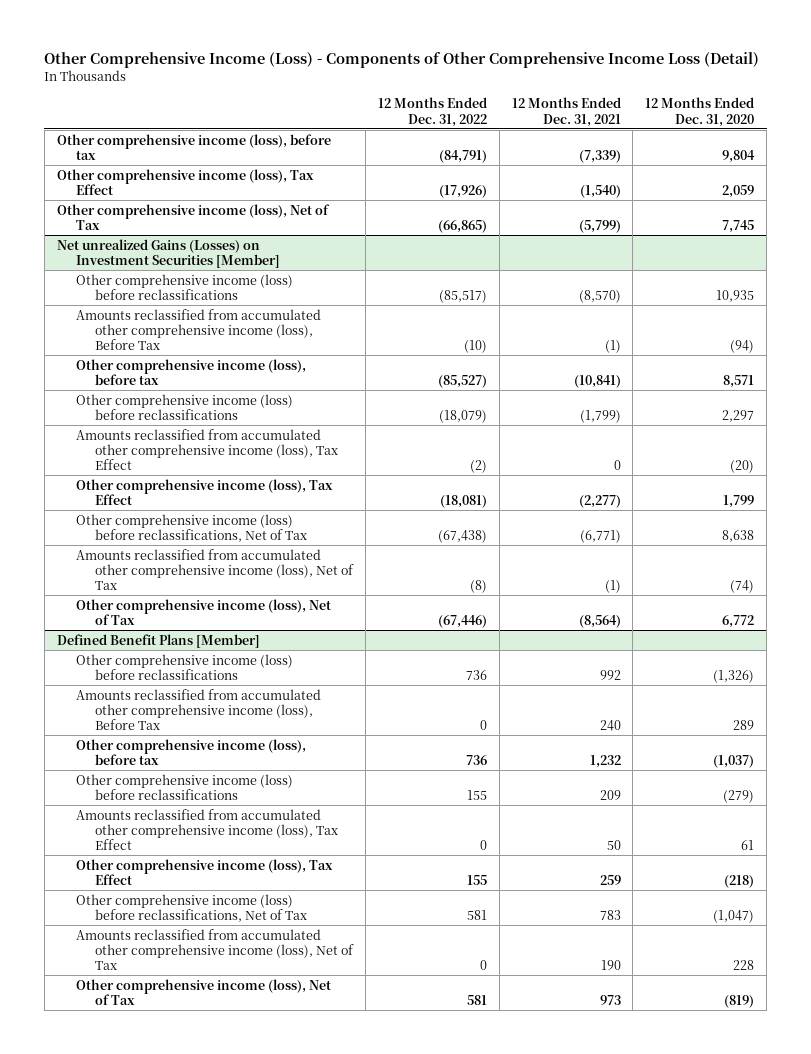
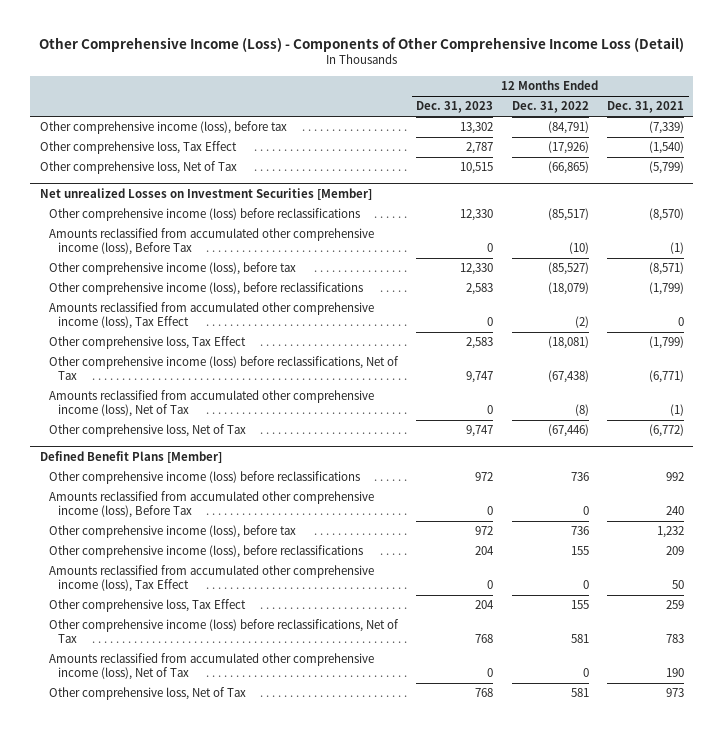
- | 12 Months Ended Dec. 31, 2022 | 12 Months Ended Dec. 31, 2021 | 12 Months Ended Dec. 31, 2020
+ | 12 Months Ended Dec. 31, 2023 | 12 Months Ended Dec. 31, 2022 | 12 Months Ended Dec. 31, 2021
- Other comprehensive income (loss), Tax Effect | (17,926) | (1,540) | 2,059
- Other comprehensive income (loss), Net of Tax | (66,865) | (5,799) | 7,745
- Net unrealized Gains (Losses) on Investment Securities [Member]
+ Other comprehensive loss, Tax Effect | 2,787 | (17,926) | (1,540)
+ Other comprehensive loss, Net of Tax | 10,515 | (66,865) | (5,799)
+ Net unrealized Losses on Investment Securities [Member]
- Other comprehensive income (loss), before tax | (85,527) | (10,841) | 8,571
- Other comprehensive income (loss) before reclassifications | (18,079) | (1,799) | 2,297
+ Other comprehensive income (loss), before tax | 12,330 | (85,527) | (8,571)
+ Other comprehensive income (loss), before reclassifications | 2,583 | (18,079) | (1,799)
- Other comprehensive income (loss), Tax Effect | (18,081) | (2,277) | 1,799
+ Other comprehensive loss, Tax Effect | 2,583 | (18,081) | (1,799)
- Other comprehensive income (loss), Net of Tax | (67,446) | (8,564) | 6,772
+ Other comprehensive loss, Net of Tax | 9,747 | (67,446) | (6,772)
@ Defined Benefit Plans [Member]
- Other comprehensive income (loss) before reclassifications | 155 | 209 | (279)
+ Other comprehensive income (loss), before reclassifications | 204 | 155 | 209
- Other comprehensive income (loss), Tax Effect | 155 | 259 | (218)
+ Other comprehensive loss, Tax Effect | 204 | 155 | 259
- Other comprehensive income (loss), Net of Tax | 581 | 973 | (819)
+ Other comprehensive loss, Net of Tax | 768 | 581 | 973

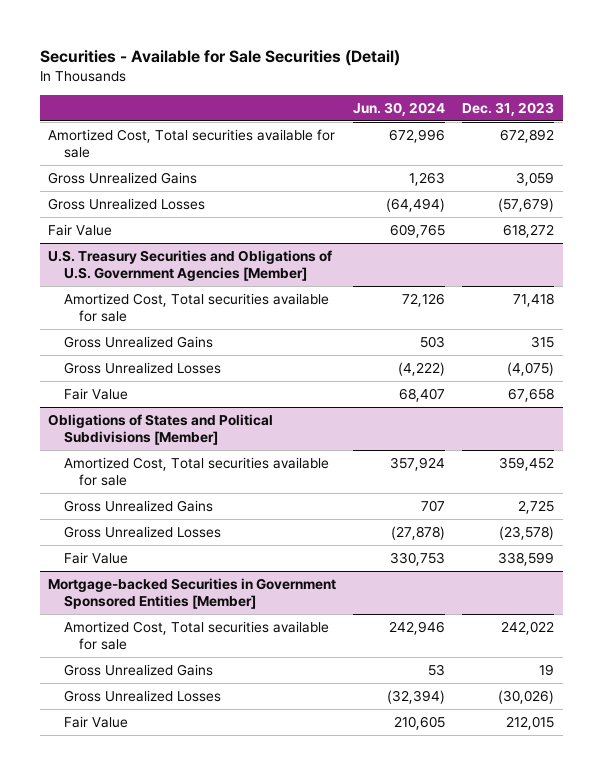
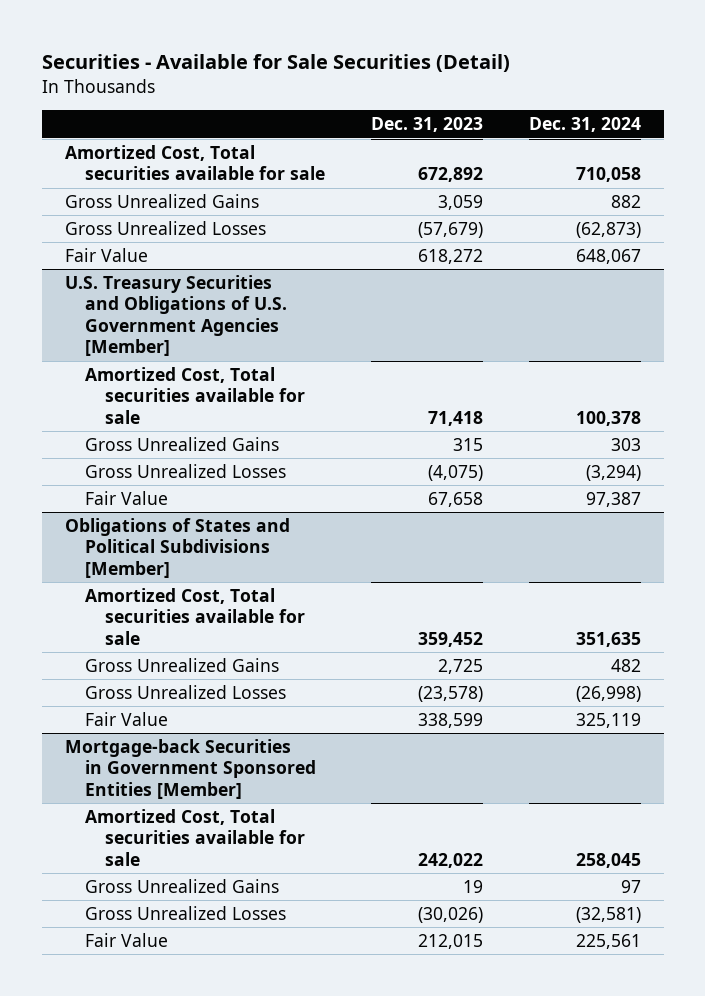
- | Jun. 30, 2024 | Dec. 31, 2023
+ | Dec. 31, 2023 | Dec. 31, 2024
- Mortgage-backed Securities in Government Sponsored Entities [Member]
+ Mortgage-back Securities in Government Sponsored Entities [Member]

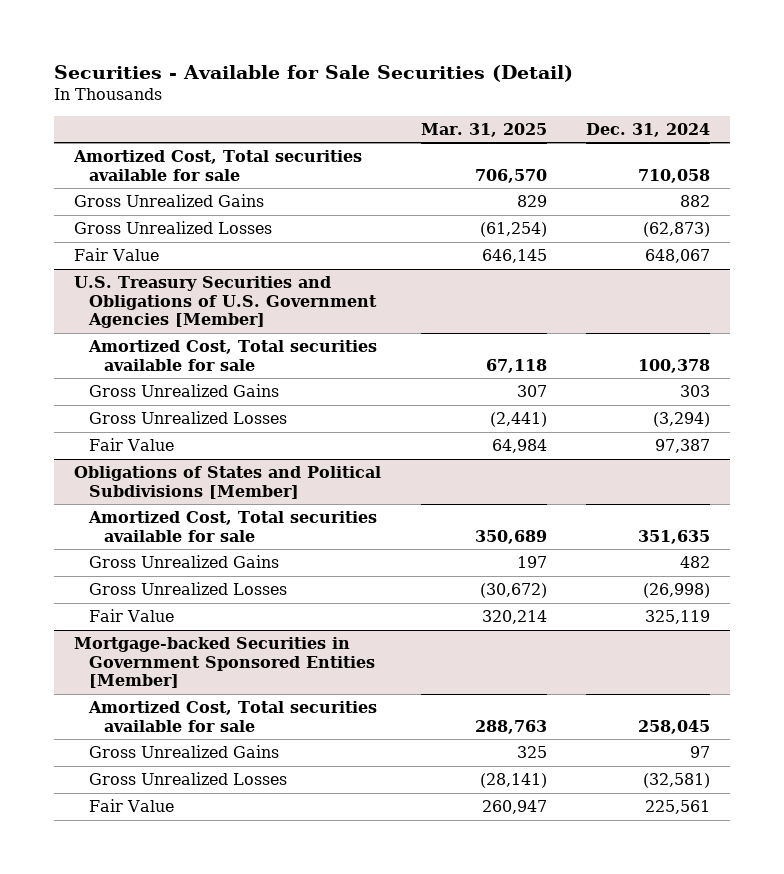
- | Dec. 31, 2023 | Dec. 31, 2024
+ | Mar. 31, 2025 | Dec. 31, 2024
- Mortgage-back Securities in Government Sponsored Entities [Member]
+ Mortgage-backed Securities in Government Sponsored Entities [Member]

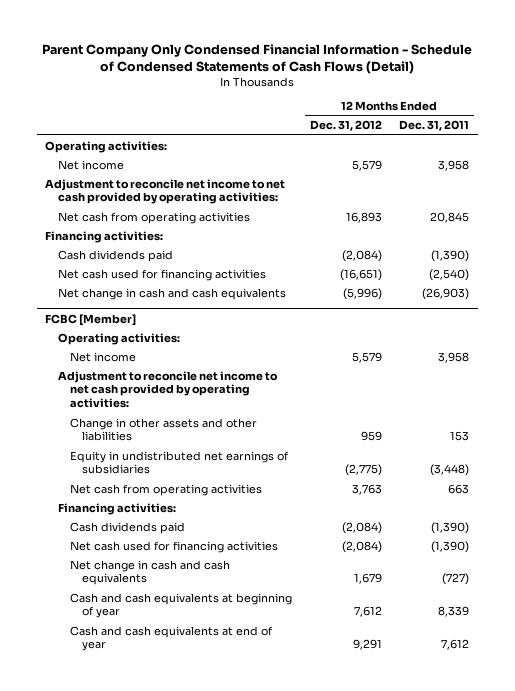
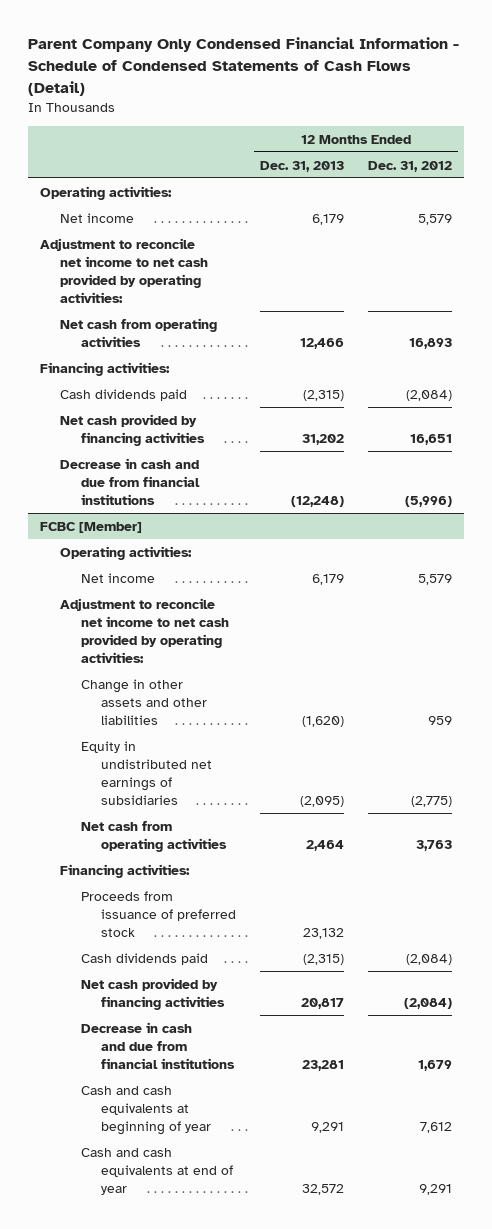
- | 12 Months Ended Dec. 31, 2012 | 12 Months Ended Dec. 31, 2011
+ | 12 Months Ended Dec. 31, 2013 | 12 Months Ended Dec. 31, 2012
- Net cash used for financing activities | (16,651) | (2,540)
- Net change in cash and cash equivalents | (5,996) | (26,903)
+ Net cash provided by financing activities | 31,202 | 16,651
+ Decrease in cash and due from financial institutions | (12,248) | (5,996)
@ FCBC [Member]
+ Proceeds from issuance of preferred stock | 23,132 |
- Net cash used for financing activities | (2,084) | (1,390)
- Net change in cash and cash equivalents | 1,679 | (727)
+ Net cash provided by financing activities | 20,817 | (2,084)
+ Decrease in cash and due from financial institutions | 23,281 | 1,679

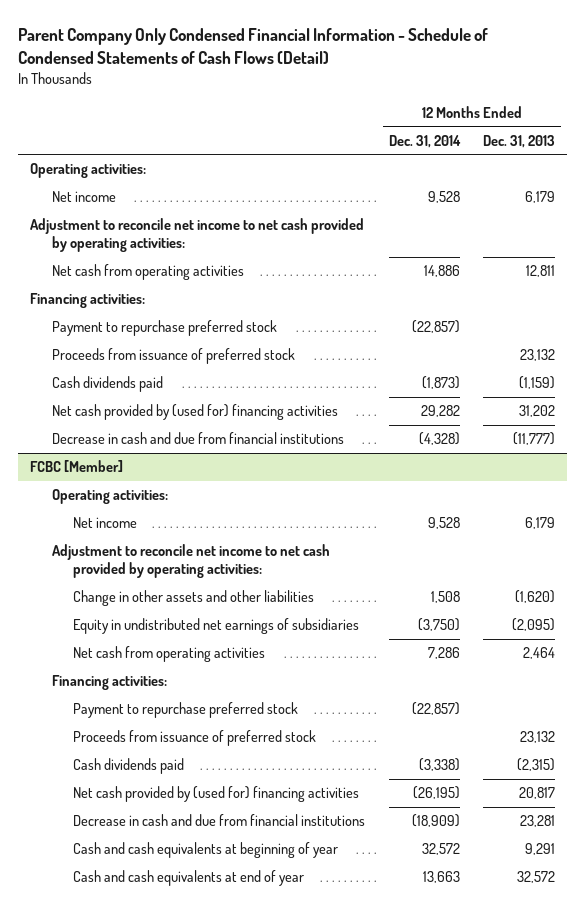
- | 12 Months Ended Dec. 31, 2013 | 12 Months Ended Dec. 31, 2012
+ | 12 Months Ended Dec. 31, 2014 | 12 Months Ended Dec. 31, 2013
- Net cash from operating activities | 12,466 | 16,893
+ Net cash from operating activities | 14,886 | 12,811
- Cash dividends paid | (2,315) | (2,084)
- Net cash provided by financing activities | 31,202 | 16,651
- Decrease in cash and due from financial institutions | (12,248) | (5,996)
+ Payment to repurchase preferred stock | (22,857) |
+ Proceeds from issuance of preferred stock | | 23,132
+ Cash dividends paid | (1,873) | (1,159)
+ Net cash provided by (used for) financing activities | 29,282 | 31,202
+ Decrease in cash and due from financial institutions | (4,328) | (11,777)
@ FCBC [Member]
+ Payment to repurchase preferred stock | (22,857) |
- Net cash provided by financing activities | 20,817 | (2,084)
+ Net cash provided by (used for) financing activities | (26,195) | 20,817

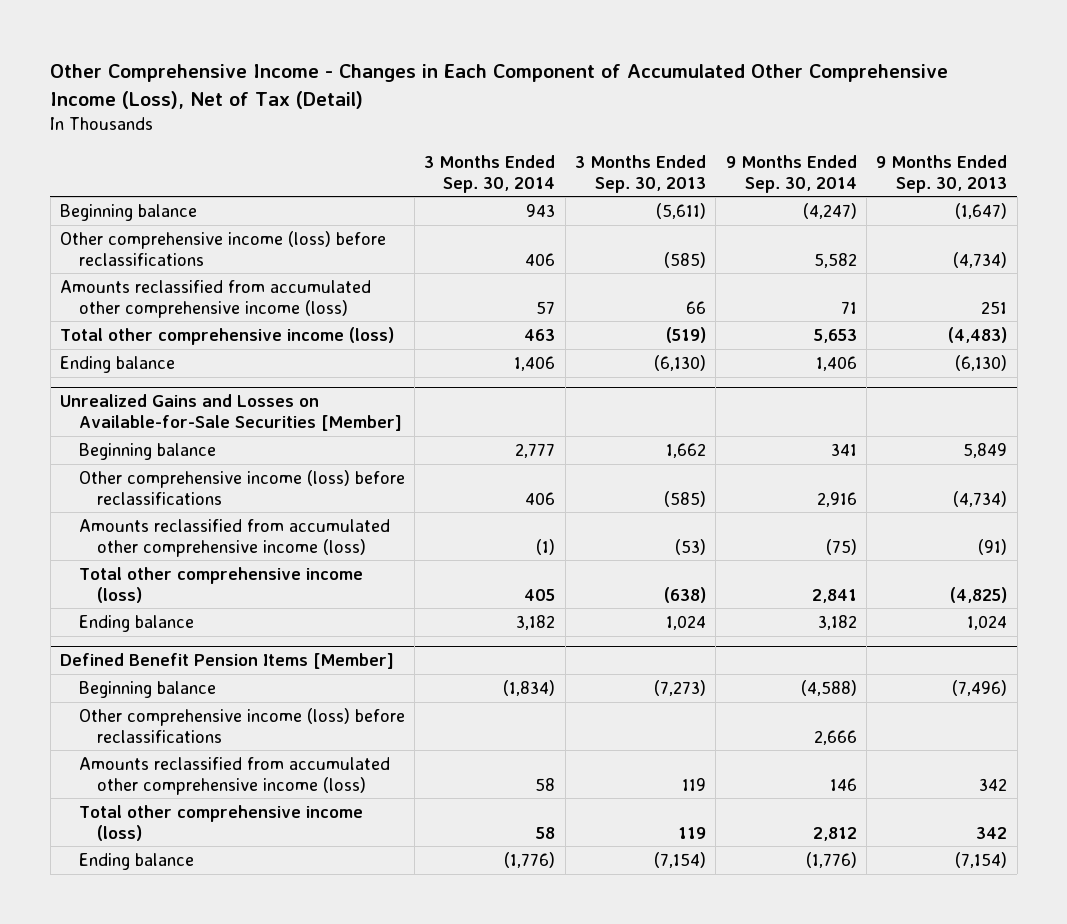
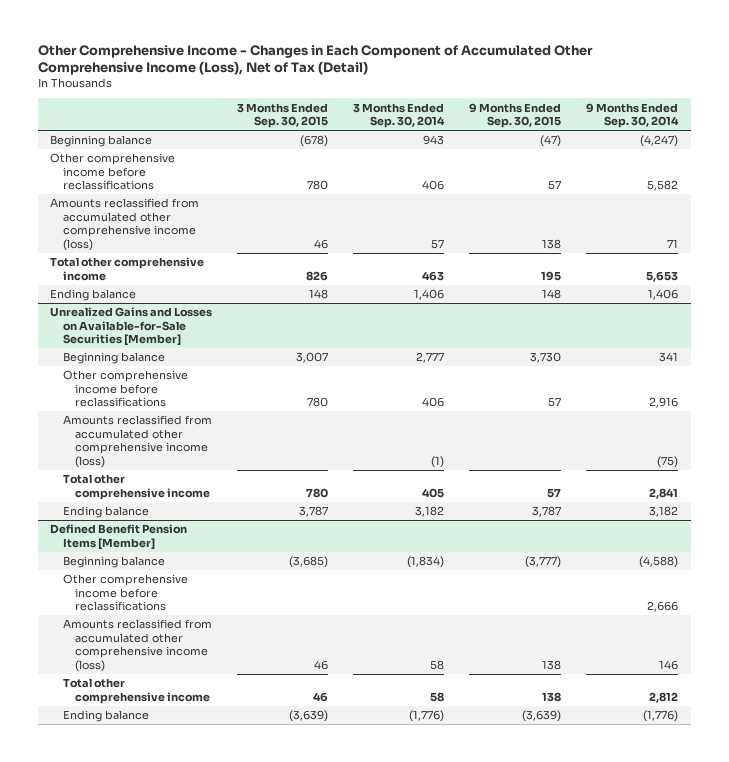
- | 3 Months Ended Sep. 30, 2014 | 3 Months Ended Sep. 30, 2013 | 9 Months Ended Sep. 30, 2014 | 9 Months Ended Sep. 30, 2013
+ | 3 Months Ended Sep. 30, 2015 | 3 Months Ended Sep. 30, 2014 | 9 Months Ended Sep. 30, 2015 | 9 Months Ended Sep. 30, 2014
- Other comprehensive income (loss) before reclassifications | 406 | (585) | 5,582 | (4,734)
+ Other comprehensive income before reclassifications | 780 | 406 | 57 | 5,582
- Total other comprehensive income (loss) | 463 | (519) | 5,653 | (4,483)
+ Total other comprehensive income | 826 | 463 | 195 | 5,653
@ Unrealized Gains and Losses on Available-for-Sale Securities [Member]
- Other comprehensive income (loss) before reclassifications | 406 | (585) | 2,916 | (4,734)
+ Other comprehensive income before reclassifications | 780 | 406 | 57 | 2,916
- Total other comprehensive income (loss) | 405 | (638) | 2,841 | (4,825)
+ Total other comprehensive income | 780 | 405 | 57 | 2,841
@ Defined Benefit Pension Items [Member]
- Other comprehensive income (loss) before reclassifications | | | 2,666 |
+ Other comprehensive income before reclassifications | | | | 2,666
- Total other comprehensive income (loss) | 58 | 119 | 2,812 | 342
+ Total other comprehensive income | 46 | 58 | 138 | 2,812

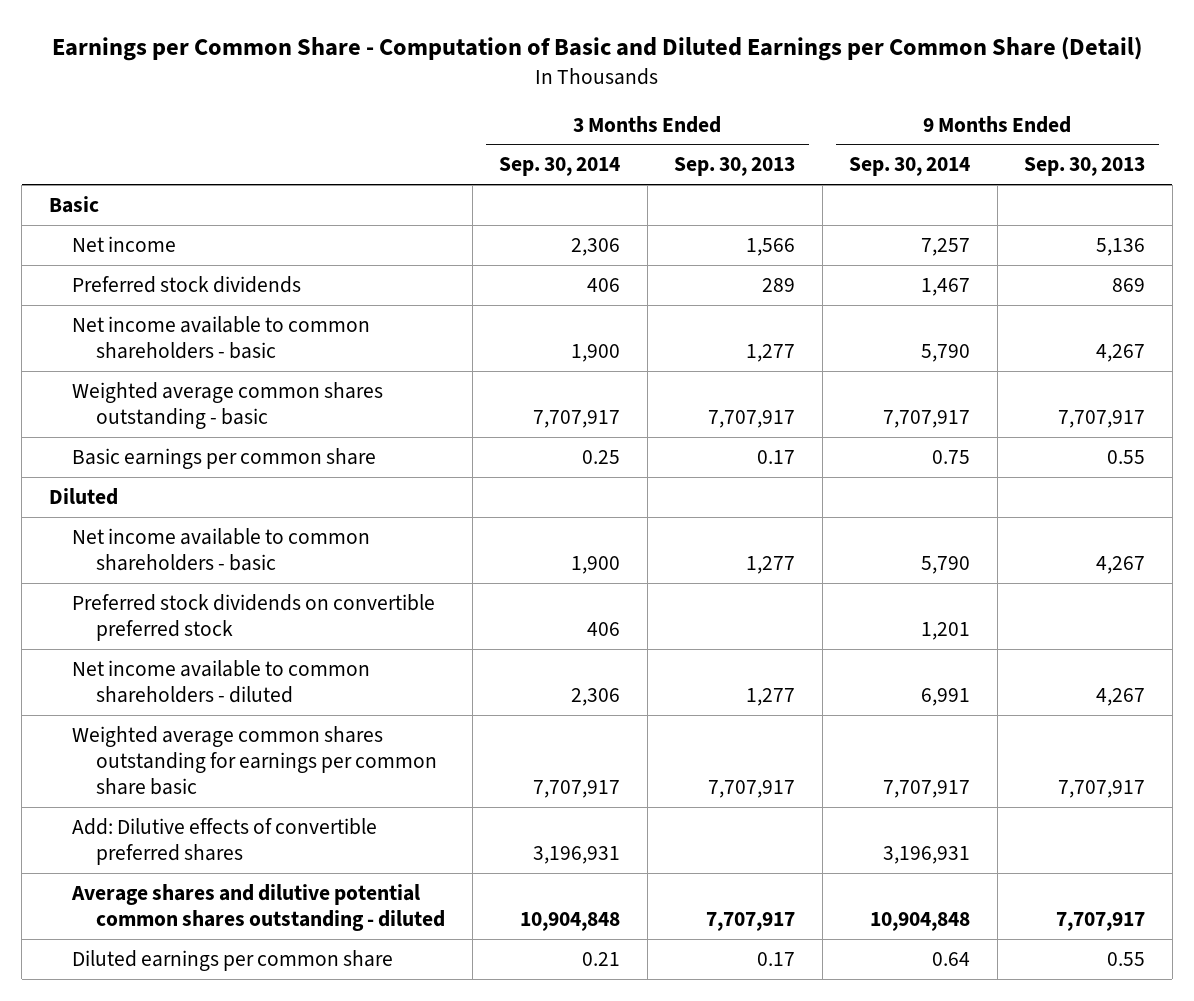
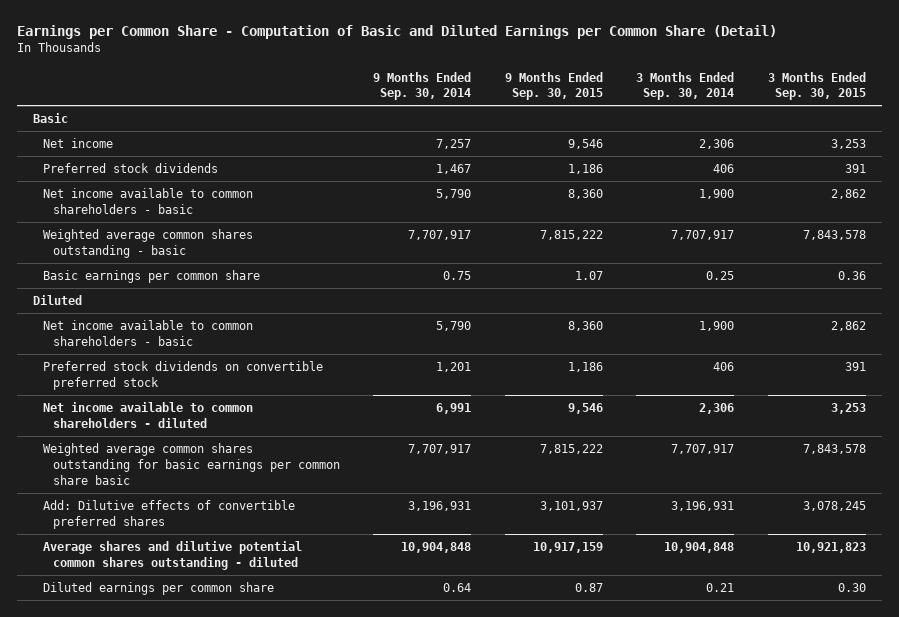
- | 3 Months Ended Sep. 30, 2014 | 3 Months Ended Sep. 30, 2013 | 9 Months Ended Sep. 30, 2014 | 9 Months Ended Sep. 30, 2013
+ | 9 Months Ended Sep. 30, 2014 | 9 Months Ended Sep. 30, 2015 | 3 Months Ended Sep. 30, 2014 | 3 Months Ended Sep. 30, 2015
- Weighted average common shares outstanding for earnings per common share basic | 7,707,917 | 7,707,917 | 7,707,917 | 7,707,917
+ Weighted average common shares outstanding for basic earnings per common share basic | 7,707,917 | 7,815,222 | 7,707,917 | 7,843,578

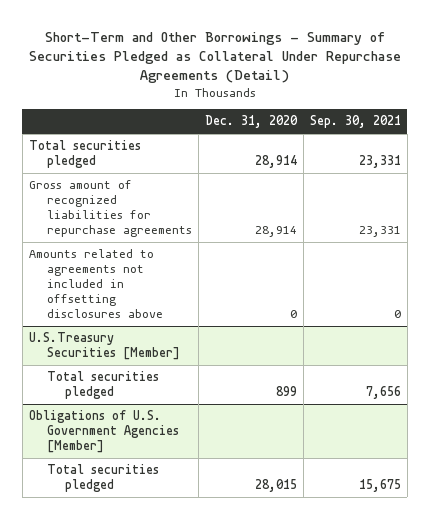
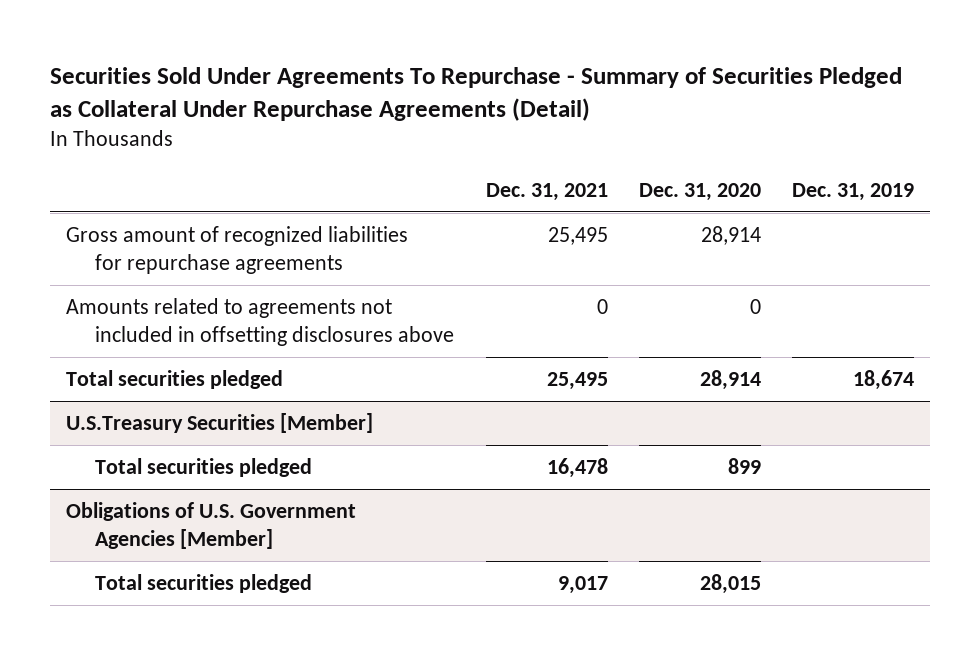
- Short-Term and Other Borrowings - Summary of Securities Pledged as Collateral Under Repurchase Agreements (Detail)
+ Securities Sold Under Agreements To Repurchase - Summary of Securities Pledged as Collateral Under Repurchase Agreements (Detail)
- | Dec. 31, 2020 | Sep. 30, 2021
+ | Dec. 31, 2021 | Dec. 31, 2020 | Dec. 31, 2019
moved down: Total securities pledged | 25,495 | 28,914 | 18,674

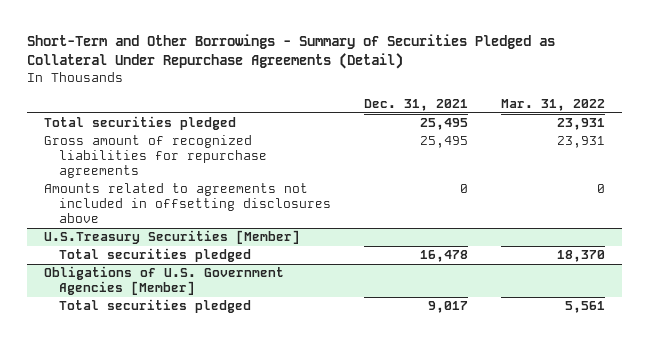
- Securities Sold Under Agreements To Repurchase - Summary of Securities Pledged as Collateral Under Repurchase Agreements (Detail)
+ Short-Term and Other Borrowings - Summary of Securities Pledged as Collateral Under Repurchase Agreements (Detail)
- | Dec. 31, 2021 | Dec. 31, 2020 | Dec. 31, 2019
+ | Dec. 31, 2021 | Mar. 31, 2022
moved up: Total securities pledged | 25,495 | 23,931

